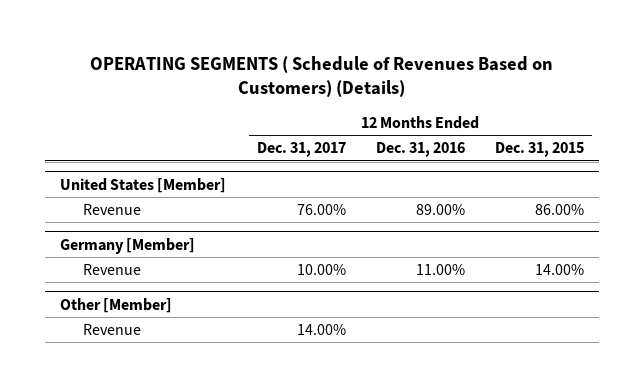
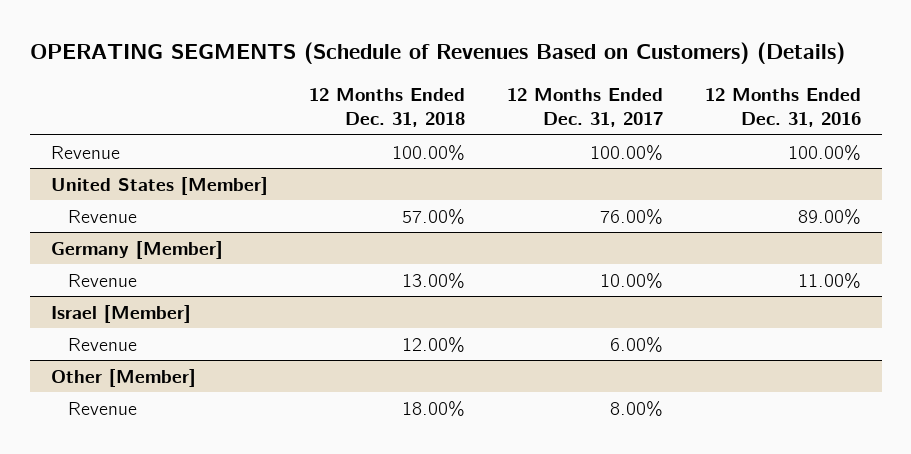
- OPERATING SEGMENTS ( Schedule of Revenues Based on Customers) (Details)
+ OPERATING SEGMENTS (Schedule of Revenues Based on Customers) (Details)
- | 12 Months Ended Dec. 31, 2017 | 12 Months Ended Dec. 31, 2016 | 12 Months Ended Dec. 31, 2015
+ | 12 Months Ended Dec. 31, 2018 | 12 Months Ended Dec. 31, 2017 | 12 Months Ended Dec. 31, 2016
+ Revenue | 100.00% | 100.00% | 100.00%
+ Israel [Member]
+ Revenue | 12.00% | 6.00% |
@ Other [Member]
- Revenue | 14.00% | |
+ Revenue | 18.00% | 8.00% |

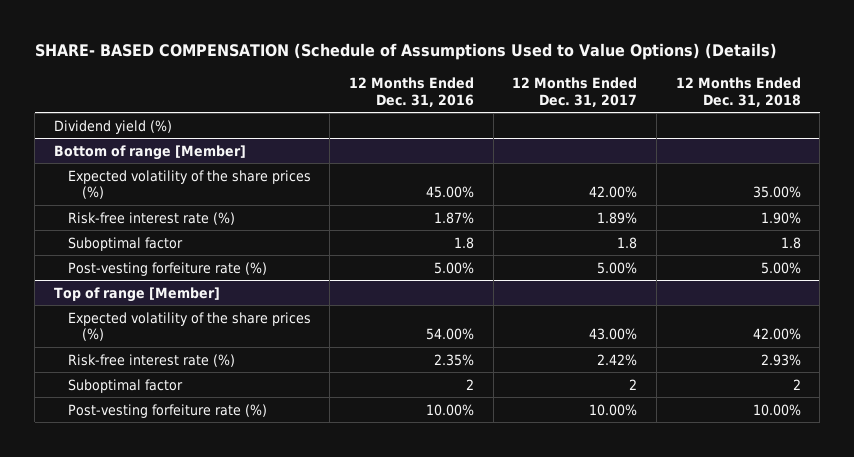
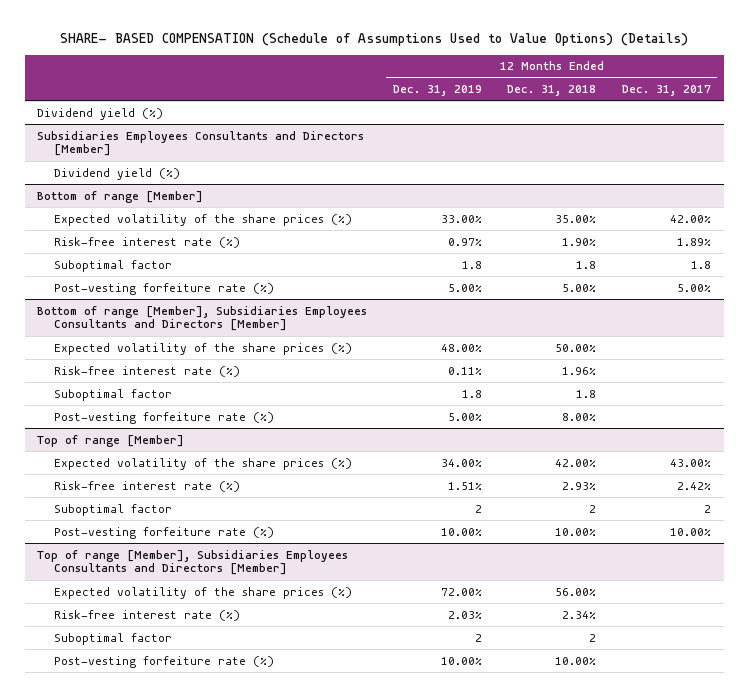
- | 12 Months Ended Dec. 31, 2016 | 12 Months Ended Dec. 31, 2017 | 12 Months Ended Dec. 31, 2018
+ | 12 Months Ended Dec. 31, 2019 | 12 Months Ended Dec. 31, 2018 | 12 Months Ended Dec. 31, 2017
+ Subsidiaries Employees Consultants and Directors [Member]
+ Dividend yield (%)
+ Bottom of range [Member], Subsidiaries Employees Consultants and Directors [Member]
+ Expected volatility of the share prices (%) | 48.00% | 50.00% |
+ Risk-free interest rate (%) | 0.11% | 1.96% |
+ Suboptimal factor | 1.8 | 1.8 |
+ Post-vesting forfeiture rate (%) | 5.00% | 8.00% |
+ Top of range [Member], Subsidiaries Employees Consultants and Directors [Member]
+ Expected volatility of the share prices (%) | 72.00% | 56.00% |
+ Risk-free interest rate (%) | 2.03% | 2.34% |
+ Suboptimal factor | 2 | 2 |
+ Post-vesting forfeiture rate (%) | 10.00% | 10.00% |

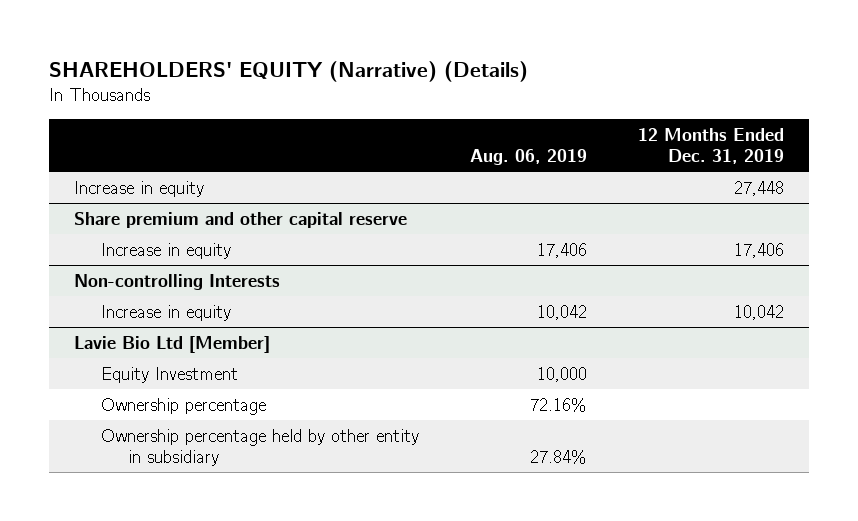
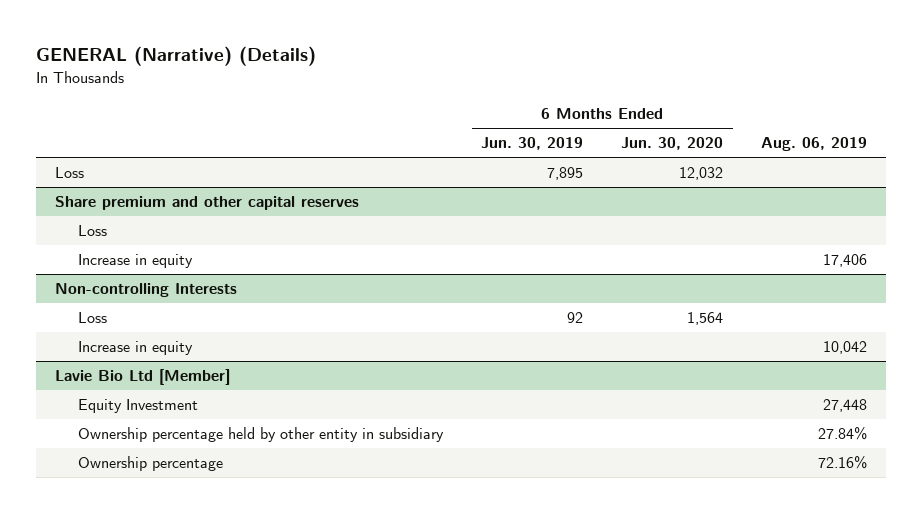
- SHAREHOLDERS' EQUITY (Narrative) (Details)
+ GENERAL (Narrative) (Details)
- | Aug. 06, 2019 | 12 Months Ended Dec. 31, 2019
+ | 6 Months Ended Jun. 30, 2019 | 6 Months Ended Jun. 30, 2020 | Aug. 06, 2019
- Increase in equity | | 27,448
- Share premium and other capital reserve
+ Loss | 7,895 | 12,032 |
+ Share premium and other capital reserves
+ Loss
@ Non-controlling Interests
+ Loss | 92 | 1,564 |
@ Lavie Bio Ltd [Member]
- Equity Investment | 10,000 |
+ Equity Investment | | | 27,448
moved down: Ownership percentage | | | 72.16%

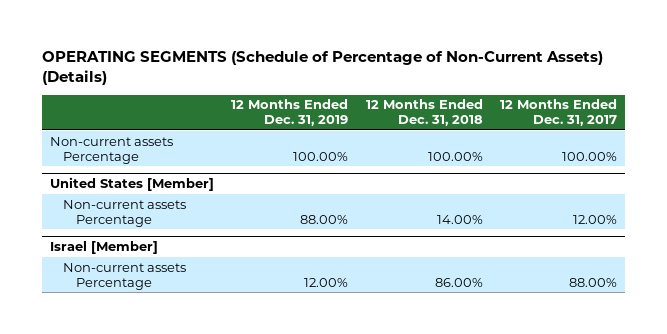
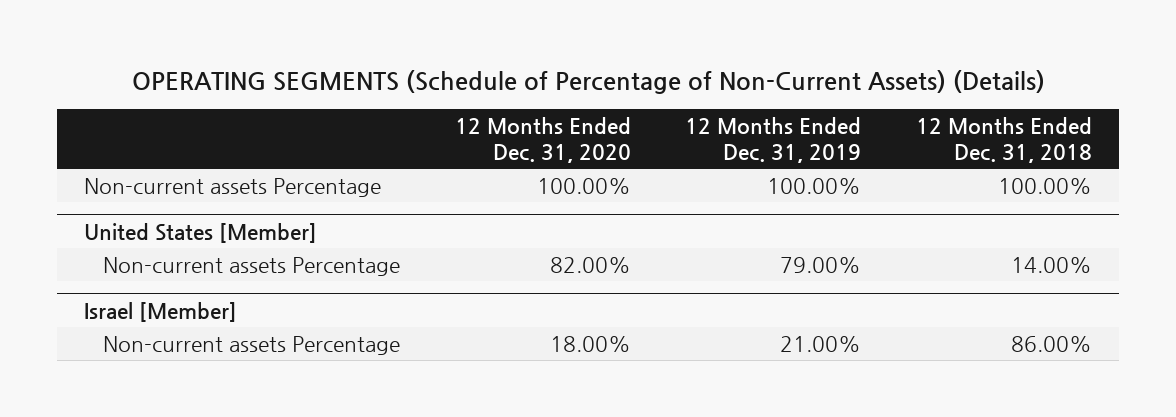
- | 12 Months Ended Dec. 31, 2019 | 12 Months Ended Dec. 31, 2018 | 12 Months Ended Dec. 31, 2017
+ | 12 Months Ended Dec. 31, 2020 | 12 Months Ended Dec. 31, 2019 | 12 Months Ended Dec. 31, 2018
@ United States [Member]
- Non-current assets Percentage | 88.00% | 14.00% | 12.00%
+ Non-current assets Percentage | 82.00% | 79.00% | 14.00%
@ Israel [Member]
- Non-current assets Percentage | 12.00% | 86.00% | 88.00%
+ Non-current assets Percentage | 18.00% | 21.00% | 86.00%

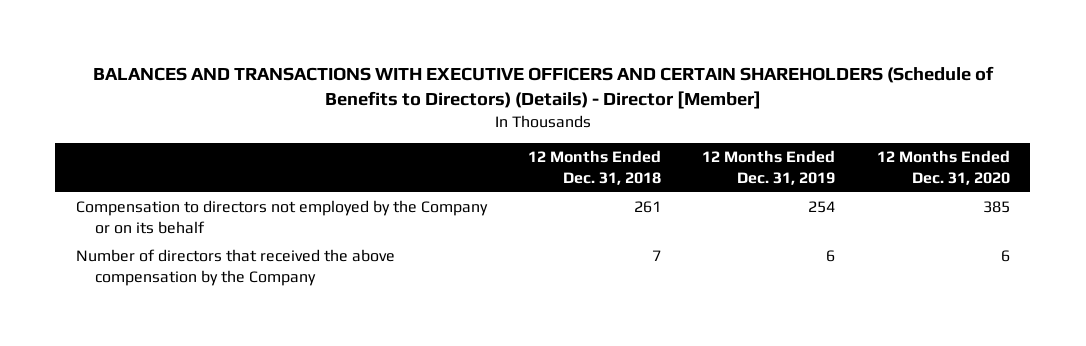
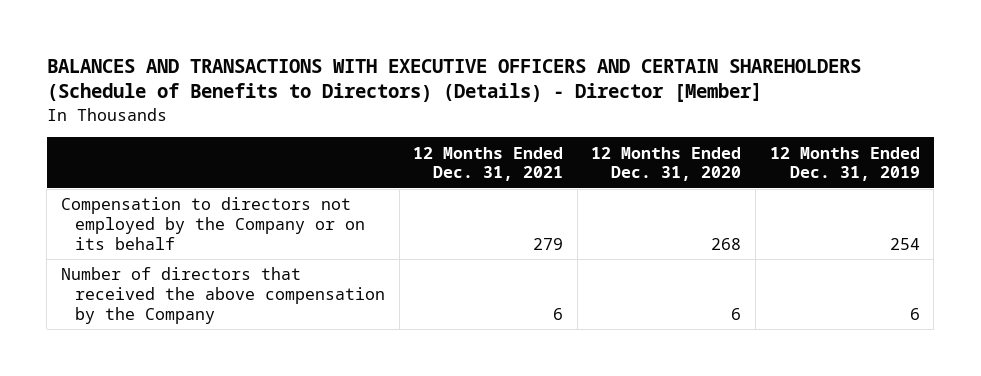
- | 12 Months Ended Dec. 31, 2018 | 12 Months Ended Dec. 31, 2019 | 12 Months Ended Dec. 31, 2020
+ | 12 Months Ended Dec. 31, 2021 | 12 Months Ended Dec. 31, 2020 | 12 Months Ended Dec. 31, 2019
- Compensation to directors not employed by the Company or on its behalf | 261 | 254 | 385
+ Compensation to directors not employed by the Company or on its behalf | 279 | 268 | 254

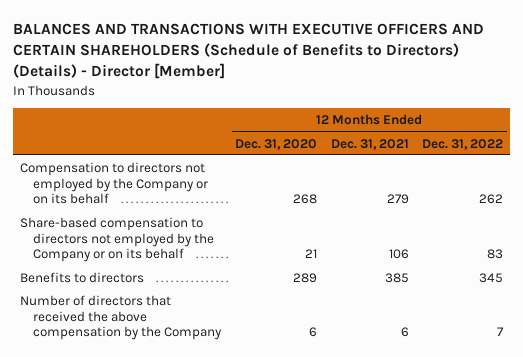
- | 12 Months Ended Dec. 31, 2021 | 12 Months Ended Dec. 31, 2020 | 12 Months Ended Dec. 31, 2019
+ | 12 Months Ended Dec. 31, 2020 | 12 Months Ended Dec. 31, 2021 | 12 Months Ended Dec. 31, 2022
+ Share-based compensation to directors not employed by the Company or on its behalf | 21 | 106 | 83
+ Benefits to directors | 289 | 385 | 345

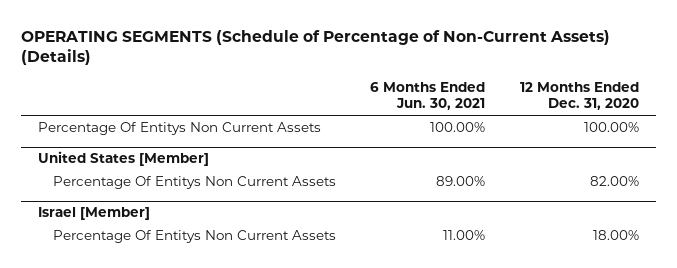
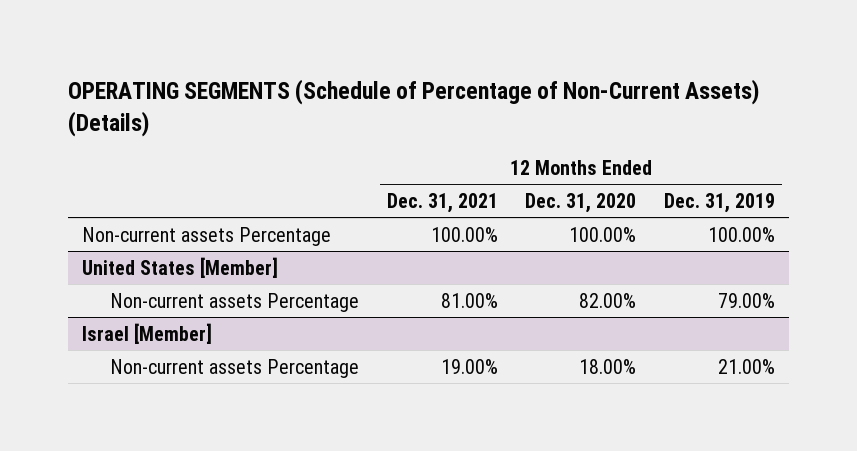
- | 6 Months Ended Jun. 30, 2021 | 12 Months Ended Dec. 31, 2020
+ | 12 Months Ended Dec. 31, 2021 | 12 Months Ended Dec. 31, 2020 | 12 Months Ended Dec. 31, 2019
- Percentage Of Entitys Non Current Assets | 100.00% | 100.00%
+ Non-current assets Percentage | 100.00% | 100.00% | 100.00%
@ United States [Member]
- Percentage Of Entitys Non Current Assets | 89.00% | 82.00%
+ Non-current assets Percentage | 81.00% | 82.00% | 79.00%
@ Israel [Member]
- Percentage Of Entitys Non Current Assets | 11.00% | 18.00%
+ Non-current assets Percentage | 19.00% | 18.00% | 21.00%

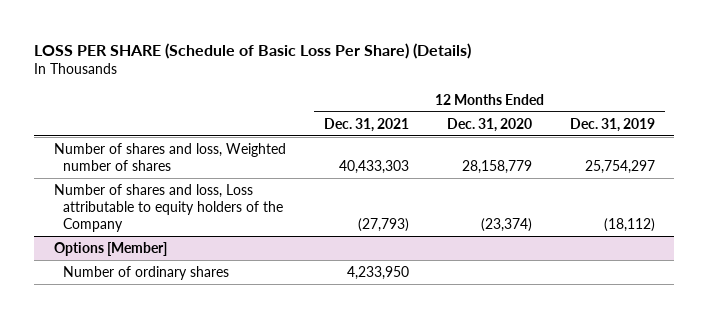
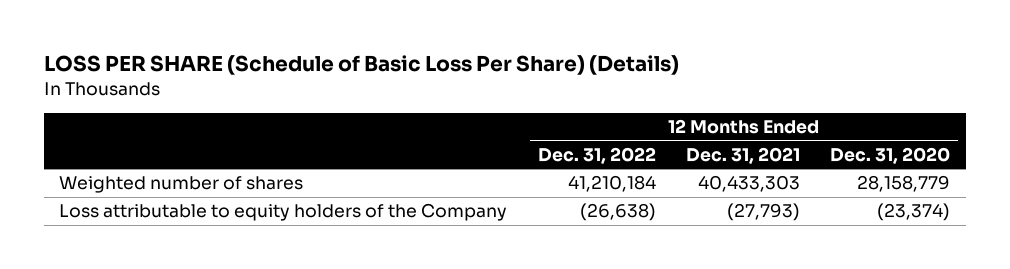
- | 12 Months Ended Dec. 31, 2021 | 12 Months Ended Dec. 31, 2020 | 12 Months Ended Dec. 31, 2019
+ | 12 Months Ended Dec. 31, 2022 | 12 Months Ended Dec. 31, 2021 | 12 Months Ended Dec. 31, 2020
- Number of shares and loss, Weighted number of shares | 40,433,303 | 28,158,779 | 25,754,297
- Number of shares and loss, Loss attributable to equity holders of the Company | (27,793) | (23,374) | (18,112)
- Options [Member]
- Number of ordinary shares | 4,233,950 | |
+ Weighted number of shares | 41,210,184 | 40,433,303 | 28,158,779
+ Loss attributable to equity holders of the Company | (26,638) | (27,793) | (23,374)

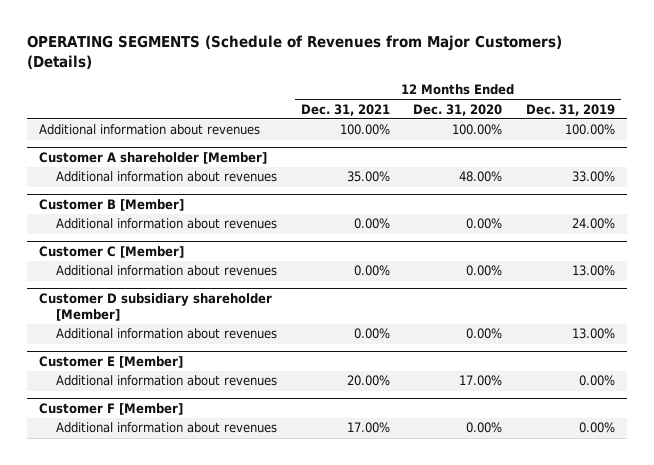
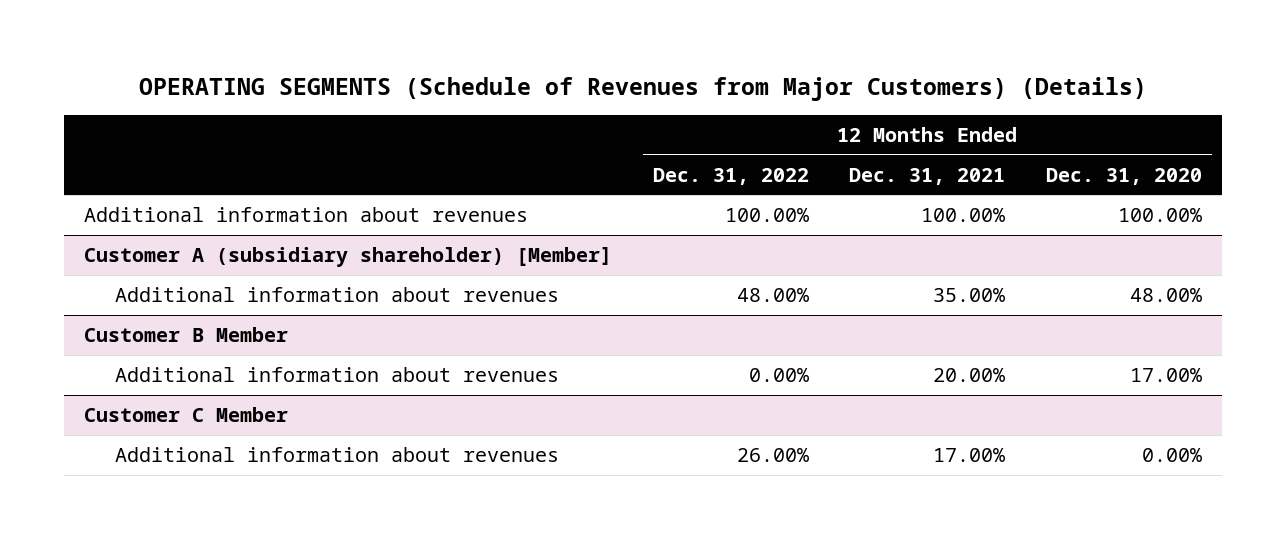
- | 12 Months Ended Dec. 31, 2021 | 12 Months Ended Dec. 31, 2020 | 12 Months Ended Dec. 31, 2019
+ | 12 Months Ended Dec. 31, 2022 | 12 Months Ended Dec. 31, 2021 | 12 Months Ended Dec. 31, 2020
- Customer A shareholder [Member]
+ Customer A (subsidiary shareholder) [Member]
- Customer B [Member]
- Additional information about revenues | 0.00% | 0.00% | 24.00%
- Customer C [Member]
- Additional information about revenues | 0.00% | 0.00% | 13.00%
- Customer D subsidiary shareholder [Member]
- Additional information about revenues | 0.00% | 0.00% | 13.00%
- Customer E [Member]
+ Customer B Member
- Customer F [Member]
+ Customer C Member

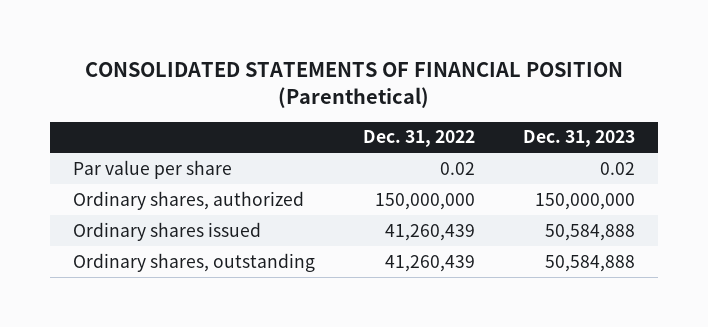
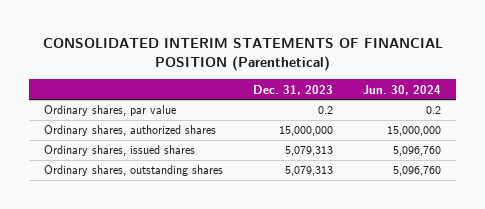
- CONSOLIDATED STATEMENTS OF FINANCIAL POSITION (Parenthetical)
+ CONSOLIDATED INTERIM STATEMENTS OF FINANCIAL POSITION (Parenthetical)
- | Dec. 31, 2022 | Dec. 31, 2023
+ | Dec. 31, 2023 | Jun. 30, 2024
- Par value per share | 0.02 | 0.02
- Ordinary shares, authorized | 150,000,000 | 150,000,000
- Ordinary shares issued | 41,260,439 | 50,584,888
- Ordinary shares, outstanding | 41,260,439 | 50,584,888
+ Ordinary shares, par value | 0.2 | 0.2
+ Ordinary shares, authorized shares | 15,000,000 | 15,000,000
+ Ordinary shares, issued shares | 5,079,313 | 5,096,760
+ Ordinary shares, outstanding shares | 5,079,313 | 5,096,760

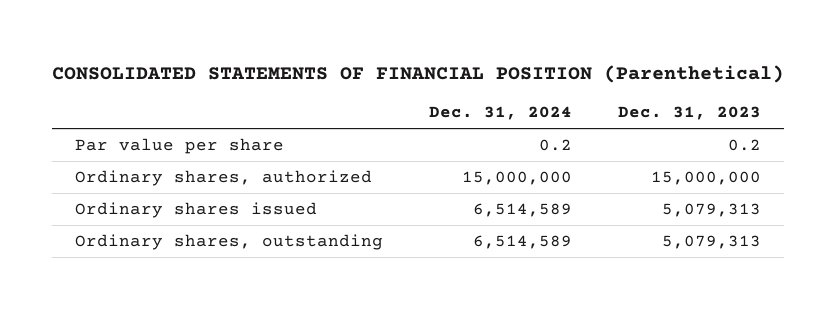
- CONSOLIDATED INTERIM STATEMENTS OF FINANCIAL POSITION (Parenthetical)
+ CONSOLIDATED STATEMENTS OF FINANCIAL POSITION (Parenthetical)
- | Dec. 31, 2023 | Jun. 30, 2024
+ | Dec. 31, 2024 | Dec. 31, 2023
- Ordinary shares, par value | 0.2 | 0.2
- Ordinary shares, authorized shares | 15,000,000 | 15,000,000
- Ordinary shares, issued shares | 5,079,313 | 5,096,760
- Ordinary shares, outstanding shares | 5,079,313 | 5,096,760
+ Par value per share | 0.2 | 0.2
+ Ordinary shares, authorized | 15,000,000 | 15,000,000
+ Ordinary shares issued | 6,514,589 | 5,079,313
+ Ordinary shares, outstanding | 6,514,589 | 5,079,313

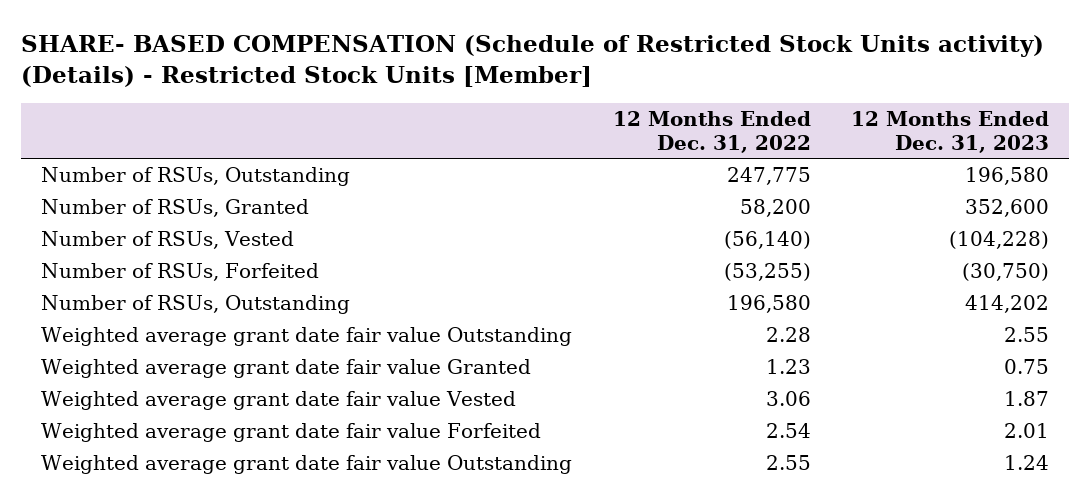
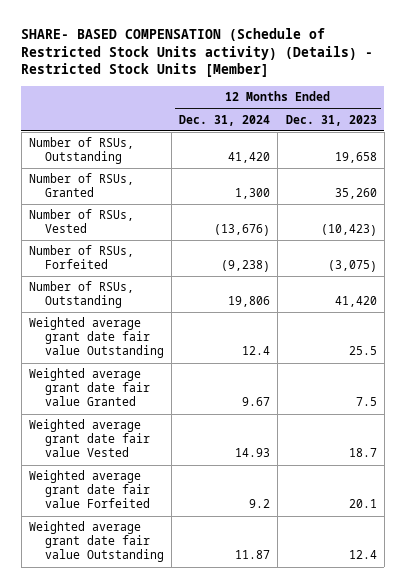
- | 12 Months Ended Dec. 31, 2022 | 12 Months Ended Dec. 31, 2023
+ | 12 Months Ended Dec. 31, 2024 | 12 Months Ended Dec. 31, 2023
- Number of RSUs, Outstanding | 247,775 | 196,580
- Number of RSUs, Granted | 58,200 | 352,600
- Number of RSUs, Vested | (56,140) | (104,228)
- Number of RSUs, Forfeited | (53,255) | (30,750)
- Number of RSUs, Outstanding | 196,580 | 414,202
- Weighted average grant date fair value Outstanding | 2.28 | 2.55
- Weighted average grant date fair value Granted | 1.23 | 0.75
- Weighted average grant date fair value Vested | 3.06 | 1.87
- Weighted average grant date fair value Forfeited | 2.54 | 2.01
- Weighted average grant date fair value Outstanding | 2.55 | 1.24
+ Number of RSUs, Outstanding | 41,420 | 19,658
+ Number of RSUs, Granted | 1,300 | 35,260
+ Number of RSUs, Vested | (13,676) | (10,423)
+ Number of RSUs, Forfeited | (9,238) | (3,075)
+ Number of RSUs, Outstanding | 19,806 | 41,420
+ Weighted average grant date fair value Outstanding | 12.4 | 25.5
+ Weighted average grant date fair value Granted | 9.67 | 7.5
+ Weighted average grant date fair value Vested | 14.93 | 18.7
+ Weighted average grant date fair value Forfeited | 9.2 | 20.1
+ Weighted average grant date fair value Outstanding | 11.87 | 12.4

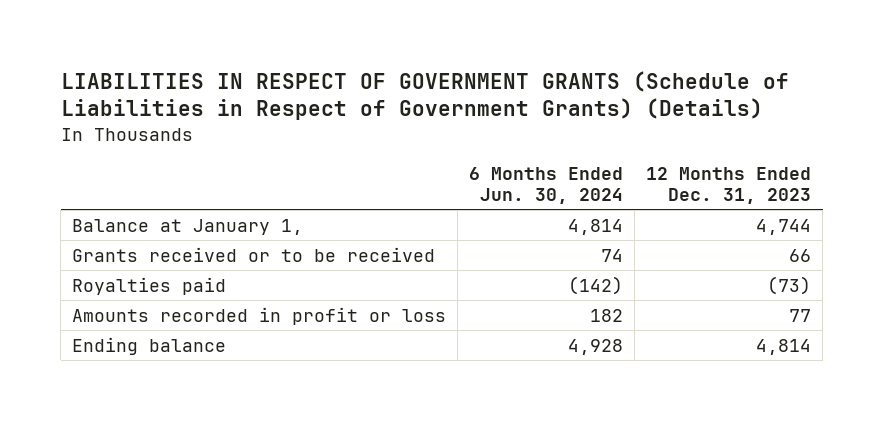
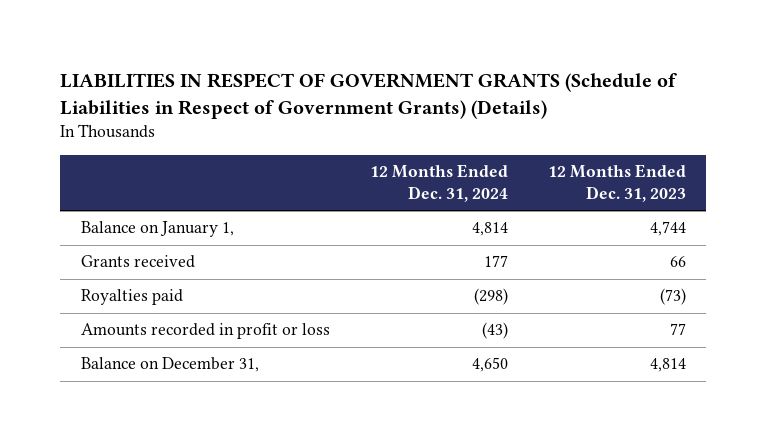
- | 6 Months Ended Jun. 30, 2024 | 12 Months Ended Dec. 31, 2023
+ | 12 Months Ended Dec. 31, 2024 | 12 Months Ended Dec. 31, 2023
- Balance at January 1, | 4,814 | 4,744
- Grants received or to be received | 74 | 66
+ Balance on January 1, | 4,814 | 4,744
+ Grants received | 177 | 66
- Ending balance | 4,928 | 4,814
+ Balance on December 31, | 4,650 | 4,814

